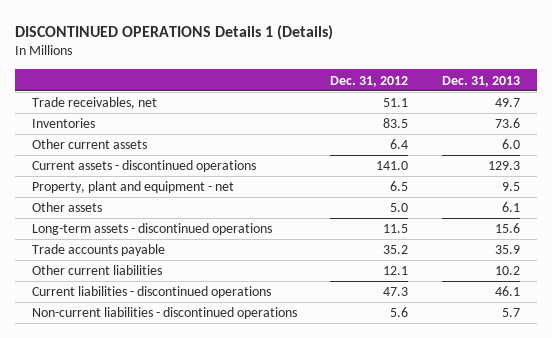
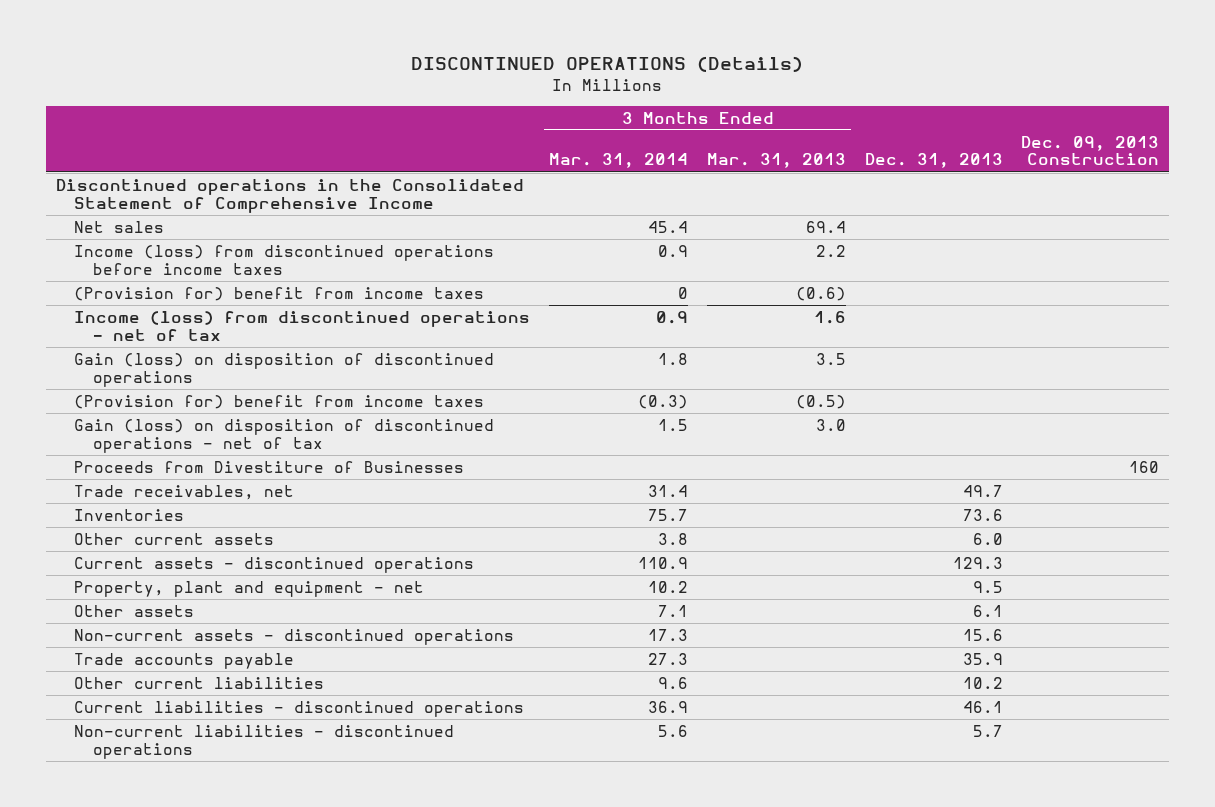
- DISCONTINUED OPERATIONS Details 1 (Details)
+ DISCONTINUED OPERATIONS (Details)
- | Dec. 31, 2012 | Dec. 31, 2013
+ | 3 Months Ended Mar. 31, 2014 | 3 Months Ended Mar. 31, 2013 | Dec. 31, 2013 | Dec. 09, 2013 Construction
+ Discontinued operations in the Consolidated Statement of Comprehensive Income
+ Net sales | 45.4 | 69.4 | |
+ Income (loss) from discontinued operations before income taxes | 0.9 | 2.2 | |
+ (Provision for) benefit from income taxes | 0 | (0.6) | |
+ Income (loss) from discontinued operations - net of tax | 0.9 | 1.6 | |
+ Gain (loss) on disposition of discontinued operations | 1.8 | 3.5 | |
+ (Provision for) benefit from income taxes | (0.3) | (0.5) | |
+ Gain (loss) on disposition of discontinued operations - net of tax | 1.5 | 3.0 | |
+ Proceeds from Divestiture of Businesses | | | | 160
- Long-term assets - discontinued operations | 11.5 | 15.6
+ Non-current assets - discontinued operations | 17.3 | | 15.6 |

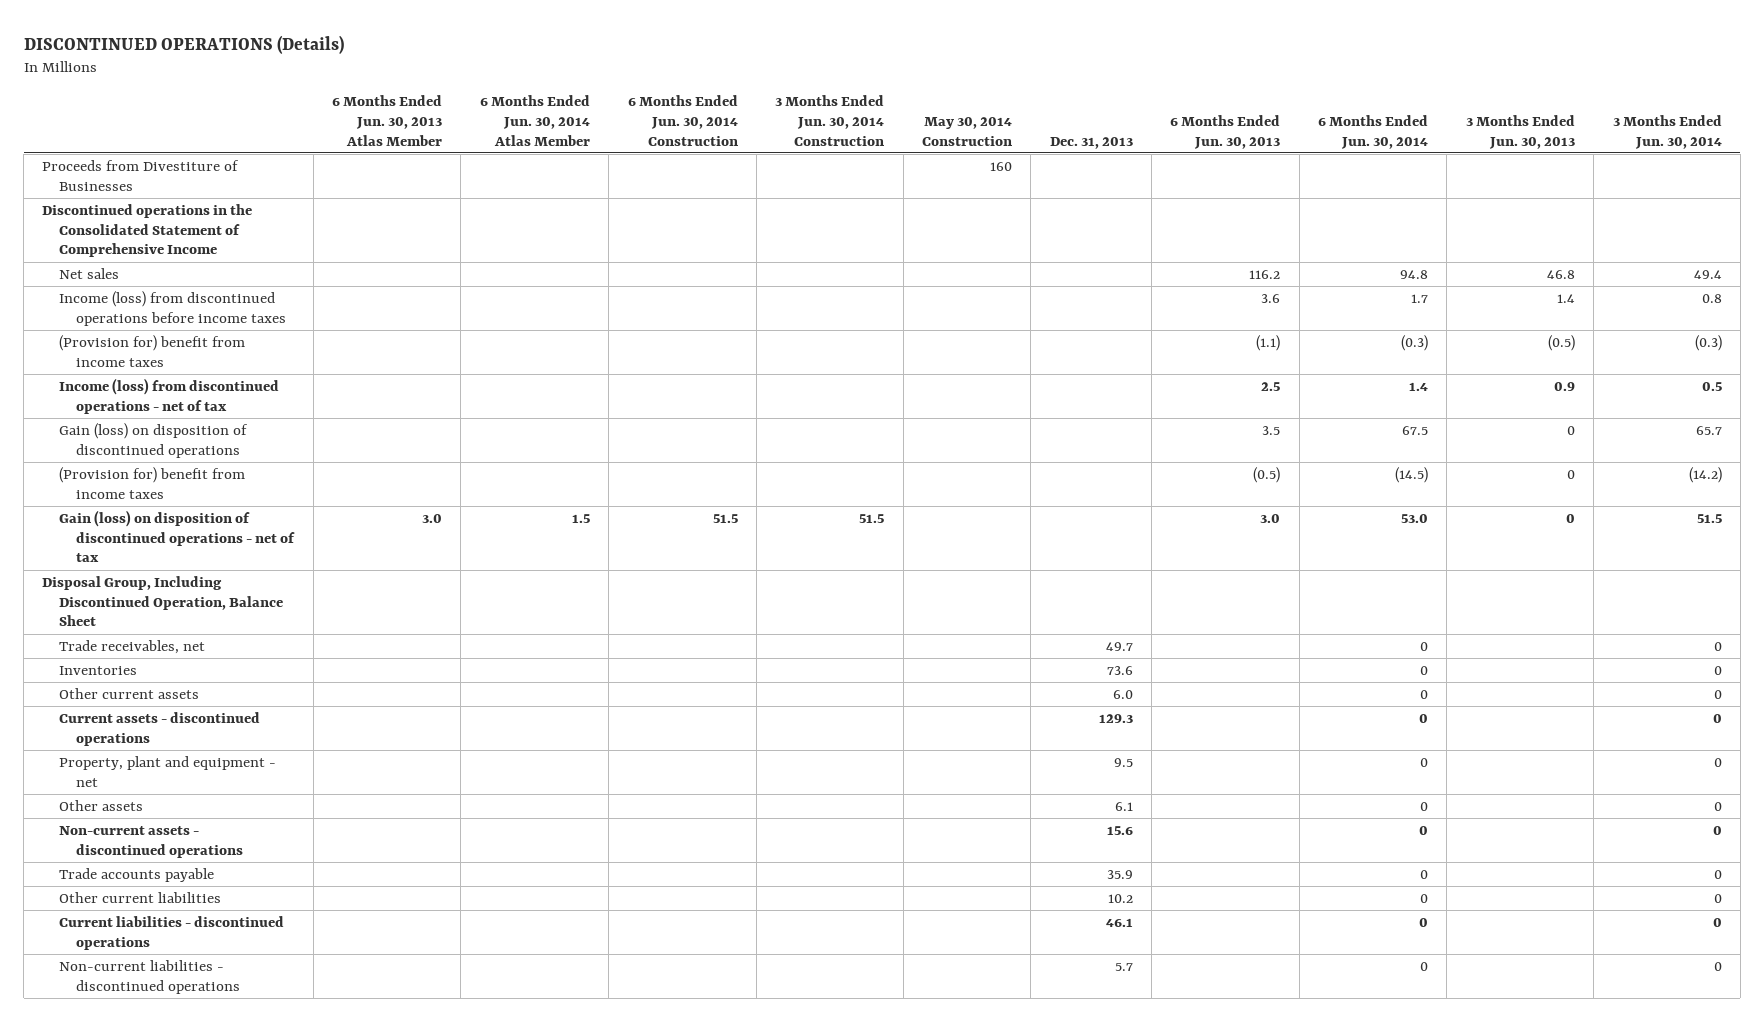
- | 3 Months Ended Mar. 31, 2014 | 3 Months Ended Mar. 31, 2013 | Dec. 31, 2013 | Dec. 09, 2013 Construction
+ | 6 Months Ended Jun. 30, 2013 Atlas Member | 6 Months Ended Jun. 30, 2014 Atlas Member | 6 Months Ended Jun. 30, 2014 Construction | 3 Months Ended Jun. 30, 2014 Construction | May 30, 2014 Construction | Dec. 31, 2013 | 6 Months Ended Jun. 30, 2013 | 6 Months Ended Jun. 30, 2014 | 3 Months Ended Jun. 30, 2013 | 3 Months Ended Jun. 30, 2014
moved up: Proceeds from Divestiture of Businesses | | | | | 160 | | | | |
+ Disposal Group, Including Discontinued Operation, Balance Sheet

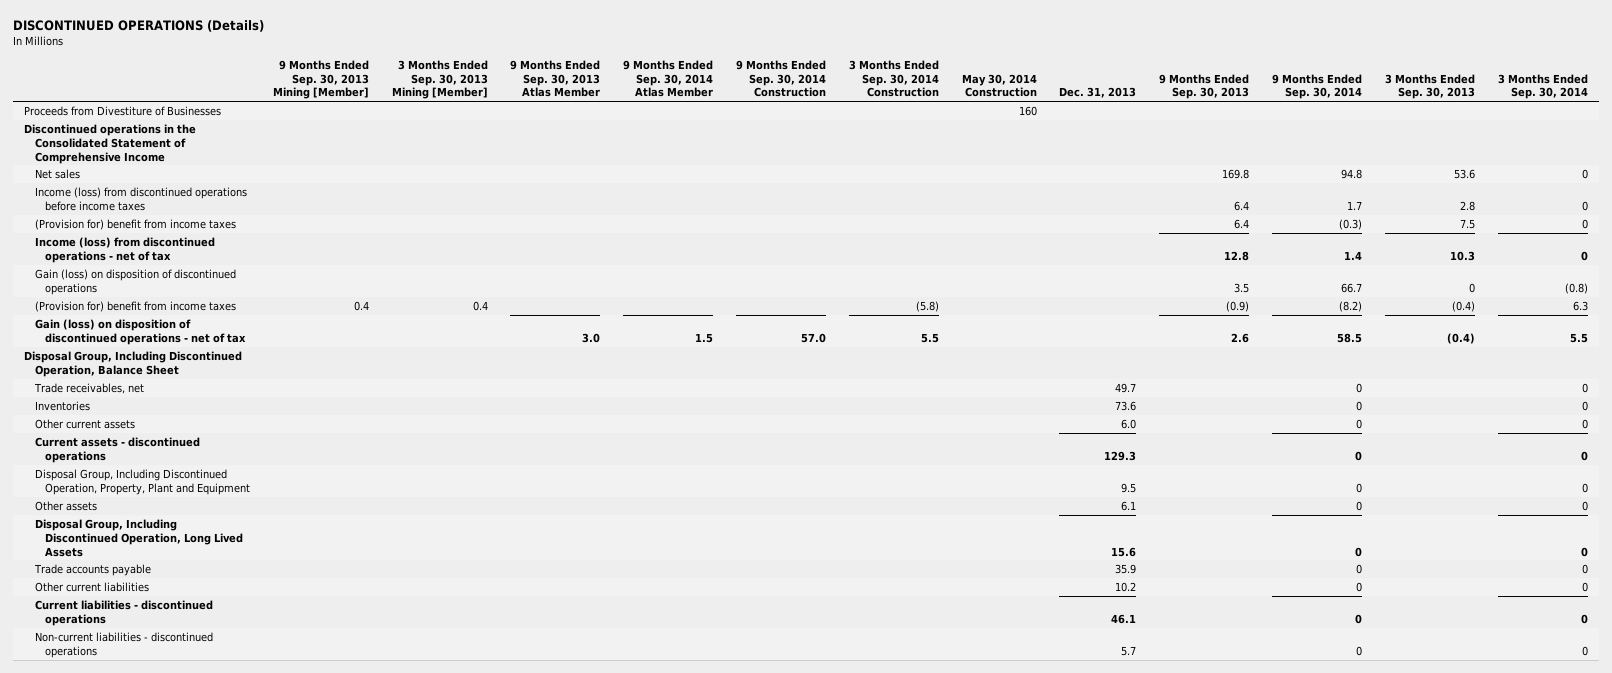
- | 6 Months Ended Jun. 30, 2013 Atlas Member | 6 Months Ended Jun. 30, 2014 Atlas Member | 6 Months Ended Jun. 30, 2014 Construction | 3 Months Ended Jun. 30, 2014 Construction | May 30, 2014 Construction | Dec. 31, 2013 | 6 Months Ended Jun. 30, 2013 | 6 Months Ended Jun. 30, 2014 | 3 Months Ended Jun. 30, 2013 | 3 Months Ended Jun. 30, 2014
+ | 9 Months Ended Sep. 30, 2013 Mining [Member] | 3 Months Ended Sep. 30, 2013 Mining [Member] | 9 Months Ended Sep. 30, 2013 Atlas Member | 9 Months Ended Sep. 30, 2014 Atlas Member | 9 Months Ended Sep. 30, 2014 Construction | 3 Months Ended Sep. 30, 2014 Construction | May 30, 2014 Construction | Dec. 31, 2013 | 9 Months Ended Sep. 30, 2013 | 9 Months Ended Sep. 30, 2014 | 3 Months Ended Sep. 30, 2013 | 3 Months Ended Sep. 30, 2014
- Property, plant and equipment - net | | | | | | 9.5 | | 0 | | 0
+ Disposal Group, Including Discontinued Operation, Property, Plant and Equipment | | | | | | | | 9.5 | | 0 | | 0
- Non-current assets - discontinued operations | | | | | | 15.6 | | 0 | | 0
+ Disposal Group, Including Discontinued Operation, Long Lived Assets | | | | | | | | 15.6 | | 0 | | 0

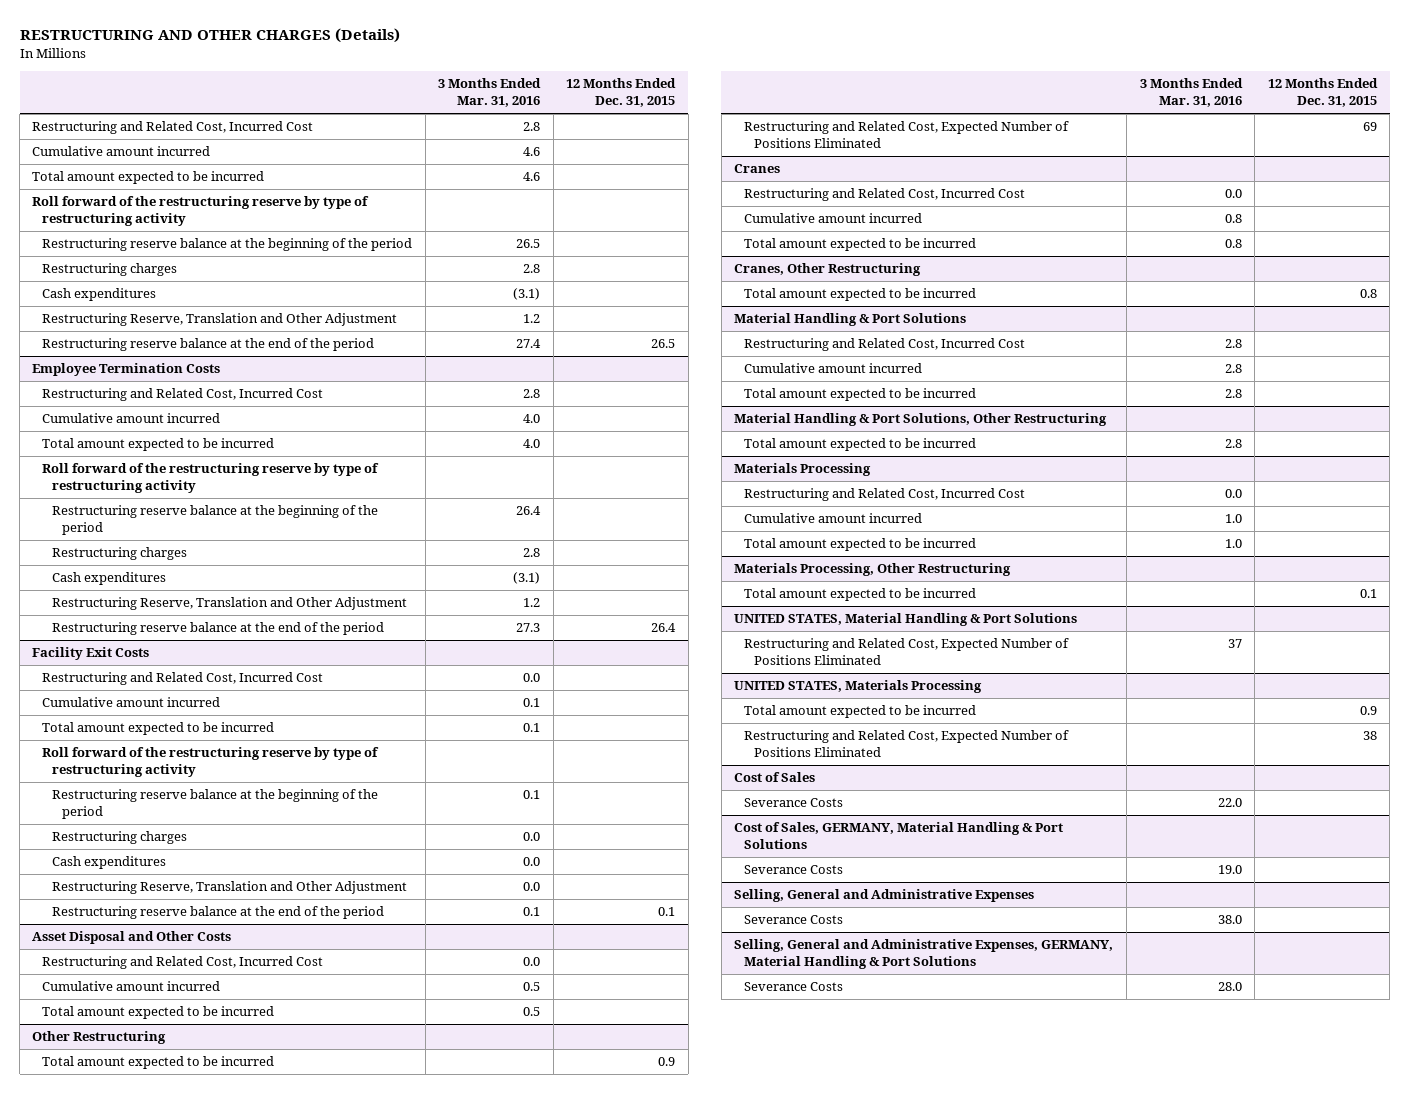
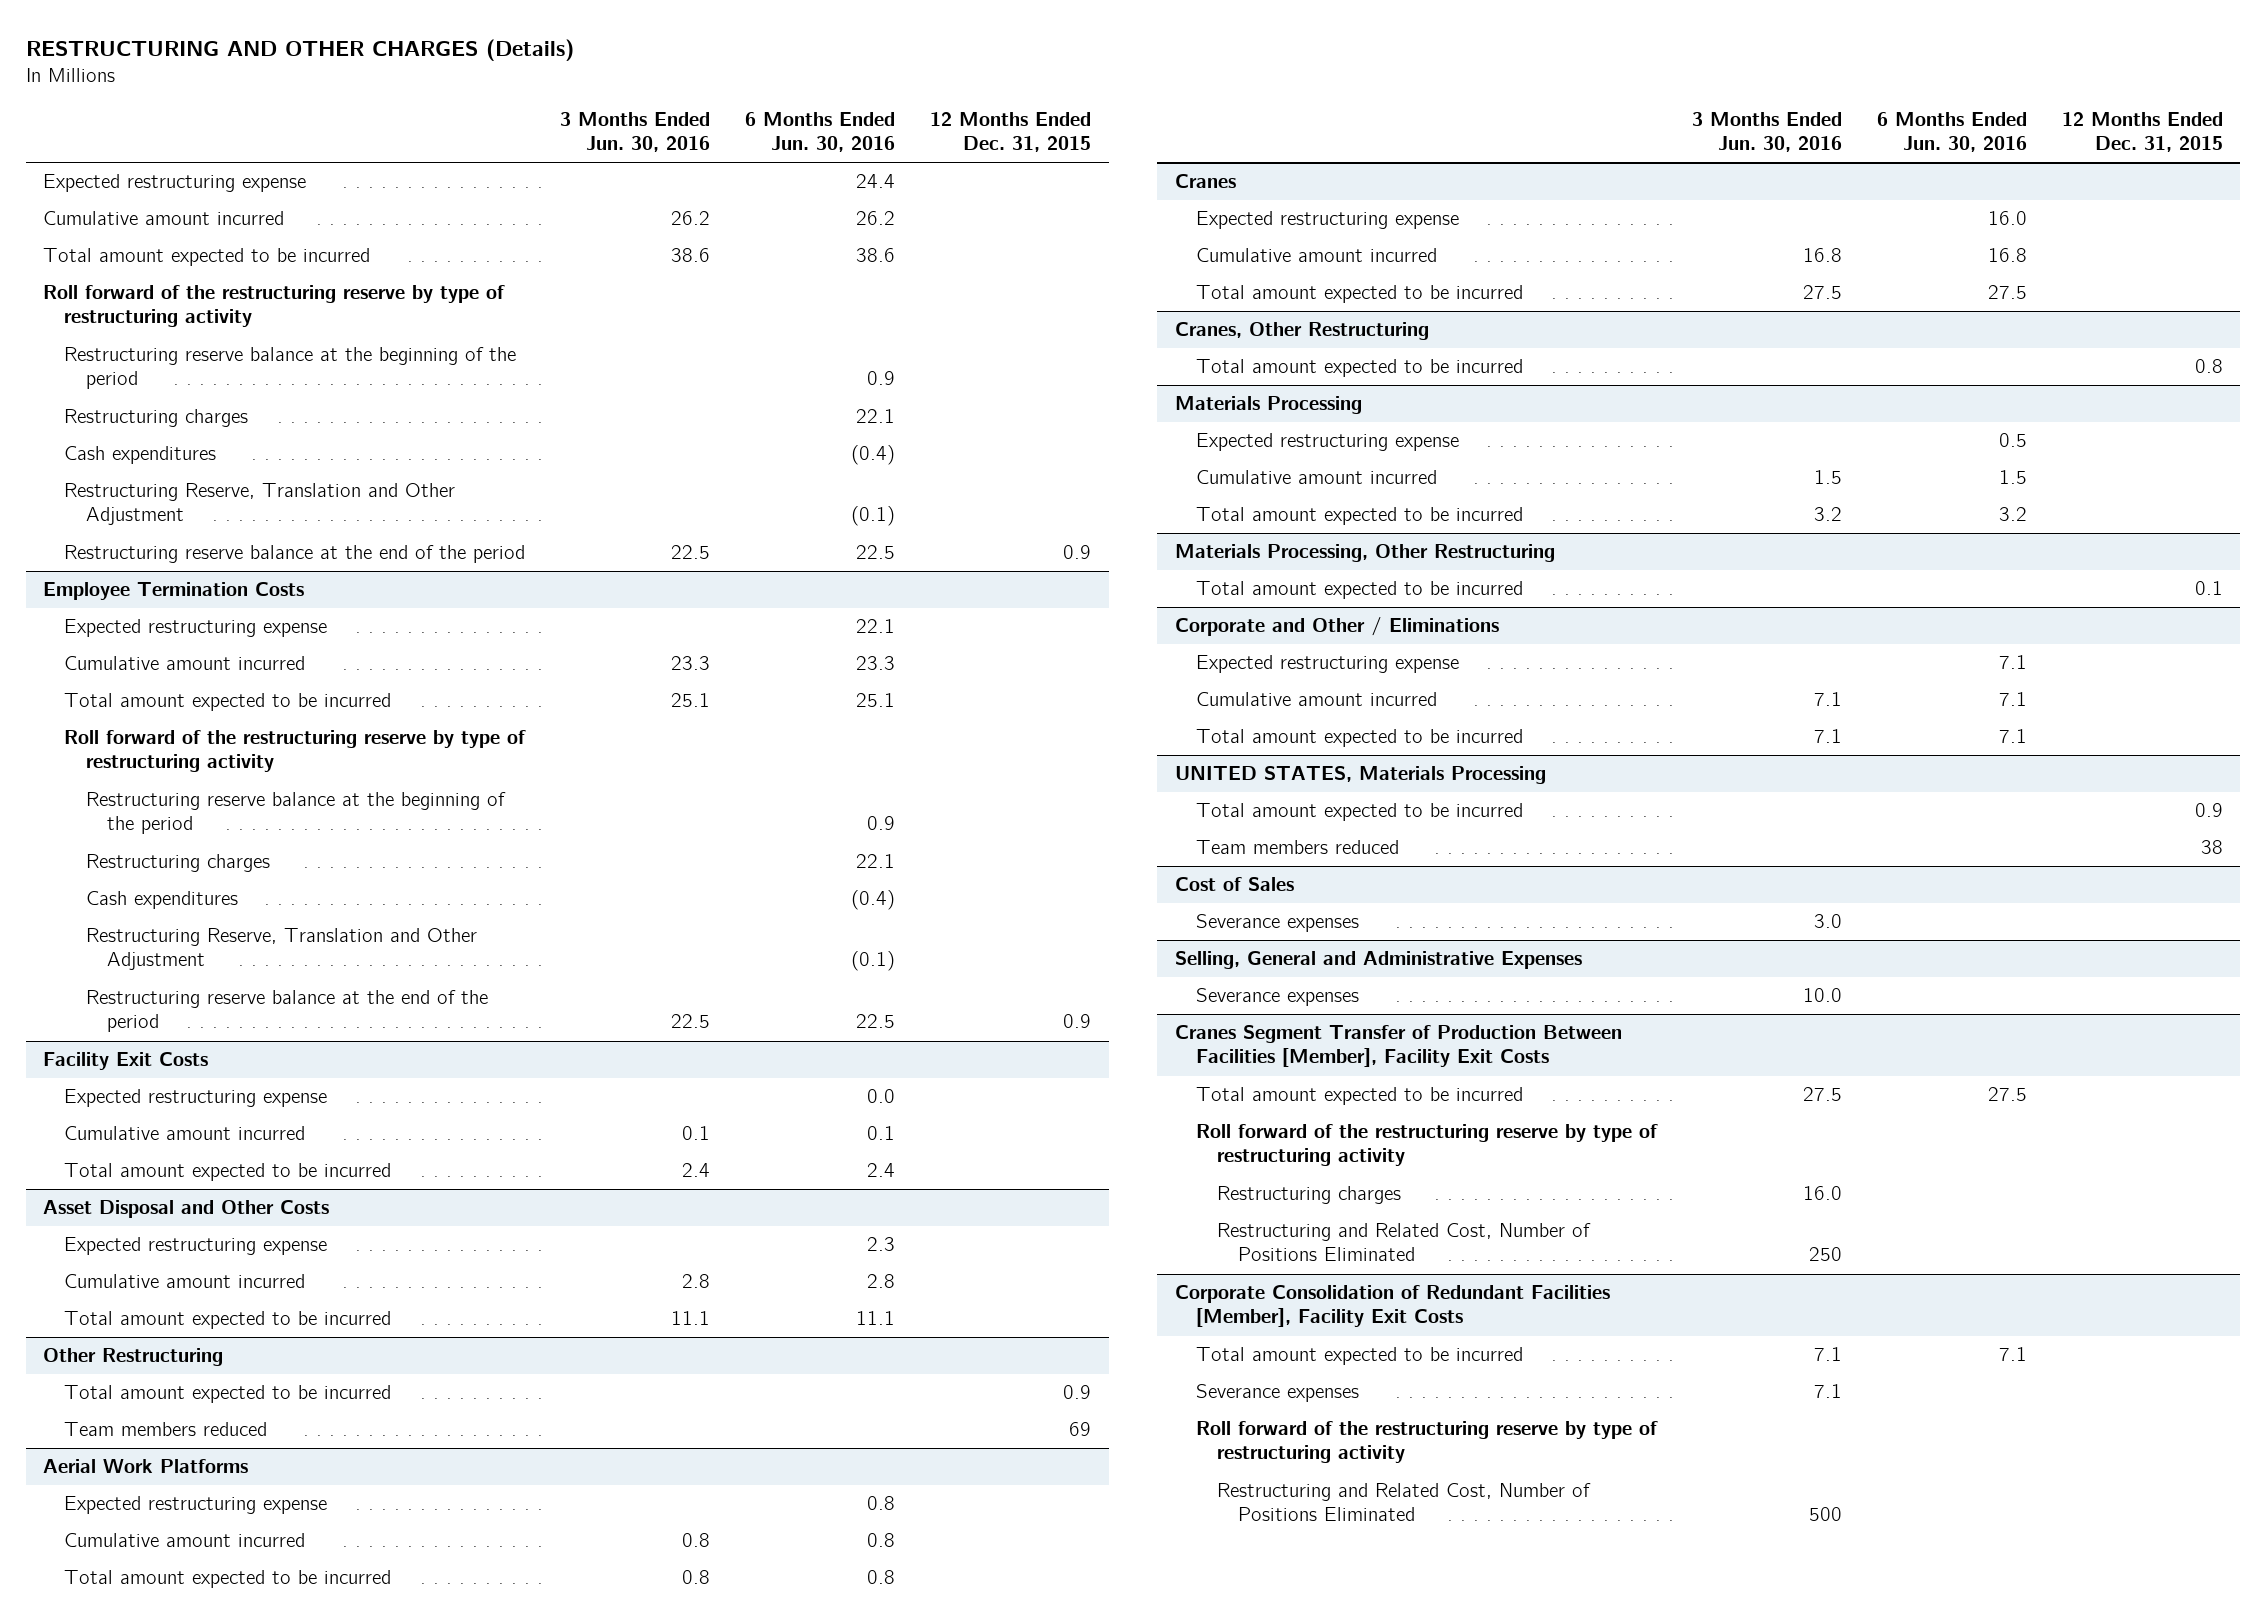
- | 3 Months Ended Mar. 31, 2016 | 12 Months Ended Dec. 31, 2015
+ | 3 Months Ended Jun. 30, 2016 | 6 Months Ended Jun. 30, 2016 | 12 Months Ended Dec. 31, 2015
- Restructuring and Related Cost, Incurred Cost | 2.8 |
+ Expected restructuring expense | | 24.4 |
- Restructuring reserve balance at the end of the period | 27.4 | 26.5
+ Restructuring reserve balance at the end of the period | 22.5 | 22.5 | 0.9
@ Employee Termination Costs
- Restructuring and Related Cost, Incurred Cost | 2.8 |
+ Expected restructuring expense | | 22.1 |
- Restructuring reserve balance at the end of the period | 27.3 | 26.4
+ Restructuring reserve balance at the end of the period | 22.5 | 22.5 | 0.9
@ Facility Exit Costs
- Restructuring and Related Cost, Incurred Cost | 0.0 |
+ Expected restructuring expense | | 0.0 |
- Roll forward of the restructuring reserve by type of restructuring activity
- Restructuring reserve balance at the beginning of the period | 0.1 |
- Restructuring charges | 0.0 |
- Cash expenditures | 0.0 |
- Restructuring Reserve, Translation and Other Adjustment | 0.0 |
- Restructuring reserve balance at the end of the period | 0.1 | 0.1
@ Asset Disposal and Other Costs
- Restructuring and Related Cost, Incurred Cost | 0.0 |
+ Expected restructuring expense | | 2.3 |
@ Other Restructuring
- Restructuring and Related Cost, Expected Number of Positions Eliminated | | 69
+ Team members reduced | | | 69
+ Aerial Work Platforms
+ Expected restructuring expense | | 0.8 |
+ Cumulative amount incurred | 0.8 | 0.8 |
+ Total amount expected to be incurred | 0.8 | 0.8 |
@ Cranes
- Restructuring and Related Cost, Incurred Cost | 0.0 |
+ Expected restructuring expense | | 16.0 |
- Material Handling & Port Solutions
- Restructuring and Related Cost, Incurred Cost | 2.8 |
- Cumulative amount incurred | 2.8 |
- Total amount expected to be incurred | 2.8 |
- Material Handling & Port Solutions, Other Restructuring
- Total amount expected to be incurred | 2.8 |
@ Materials Processing
- Restructuring and Related Cost, Incurred Cost | 0.0 |
+ Expected restructuring expense | | 0.5 |
- UNITED STATES, Material Handling & Port Solutions
- Restructuring and Related Cost, Expected Number of Positions Eliminated | 37 |
+ Corporate and Other / Eliminations
+ Expected restructuring expense | | 7.1 |
+ Cumulative amount incurred | 7.1 | 7.1 |
+ Total amount expected to be incurred | 7.1 | 7.1 |
@ UNITED STATES, Materials Processing
- Restructuring and Related Cost, Expected Number of Positions Eliminated | | 38
+ Team members reduced | | | 38
@ Cost of Sales
- Severance Costs | 22.0 |
- Cost of Sales, GERMANY, Material Handling & Port Solutions
- Severance Costs | 19.0 |
@ Cost of Sales
+ Severance expenses | 3.0 | |
@ Selling, General and Administrative Expenses
- Severance Costs | 38.0 |
- Selling, General and Administrative Expenses, GERMANY, Material Handling & Port Solutions
- Severance Costs | 28.0 |
@ Selling, General and Administrative Expenses
+ Severance expenses | 10.0 | |
+ Cranes Segment Transfer of Production Between Facilities [Member], Facility Exit Costs
+ Total amount expected to be incurred | 27.5 | 27.5 |
+ Roll forward of the restructuring reserve by type of restructuring activity
+ Restructuring charges | 16.0 | |
+ Restructuring and Related Cost, Number of Positions Eliminated | 250 | |
+ Corporate Consolidation of Redundant Facilities [Member], Facility Exit Costs
+ Total amount expected to be incurred | 7.1 | 7.1 |
+ Severance expenses | 7.1 | |
+ Roll forward of the restructuring reserve by type of restructuring activity
+ Restructuring and Related Cost, Number of Positions Eliminated | 500 | |

